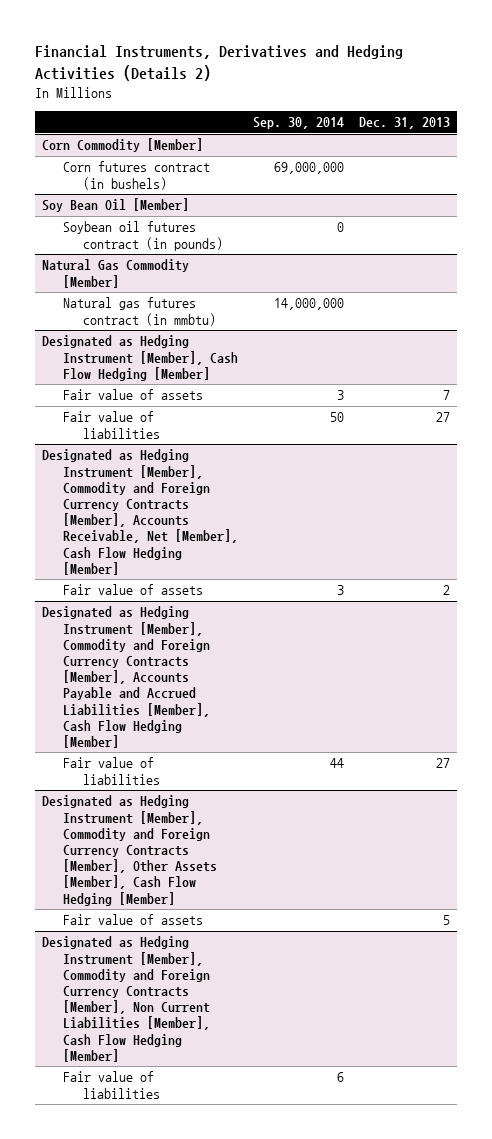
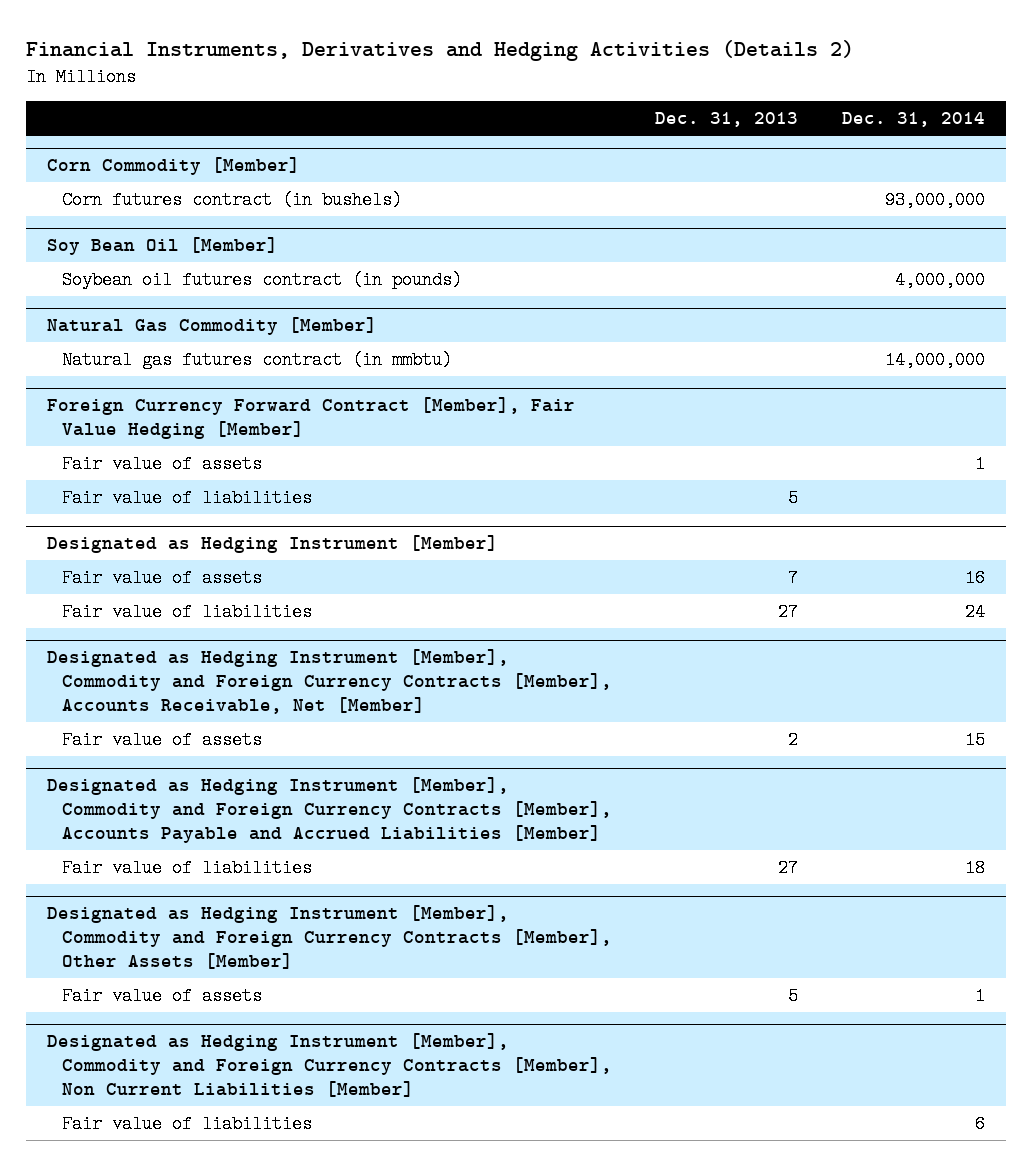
- | Sep. 30, 2014 | Dec. 31, 2013
+ | Dec. 31, 2013 | Dec. 31, 2014
- Designated as Hedging Instrument [Member], Cash Flow Hedging [Member]
+ Foreign Currency Forward Contract [Member], Fair Value Hedging [Member]
+ Fair value of assets | | 1
+ Fair value of liabilities | 5 |
+ Designated as Hedging Instrument [Member]
- Designated as Hedging Instrument [Member], Commodity and Foreign Currency Contracts [Member], Accounts Receivable, Net [Member], Cash Flow Hedging [Member]
+ Designated as Hedging Instrument [Member], Commodity and Foreign Currency Contracts [Member], Accounts Receivable, Net [Member]
- Designated as Hedging Instrument [Member], Commodity and Foreign Currency Contracts [Member], Accounts Payable and Accrued Liabilities [Member], Cash Flow Hedging [Member]
+ Designated as Hedging Instrument [Member], Commodity and Foreign Currency Contracts [Member], Accounts Payable and Accrued Liabilities [Member]
- Designated as Hedging Instrument [Member], Commodity and Foreign Currency Contracts [Member], Other Assets [Member], Cash Flow Hedging [Member]
+ Designated as Hedging Instrument [Member], Commodity and Foreign Currency Contracts [Member], Other Assets [Member]
- Designated as Hedging Instrument [Member], Commodity and Foreign Currency Contracts [Member], Non Current Liabilities [Member], Cash Flow Hedging [Member]
+ Designated as Hedging Instrument [Member], Commodity and Foreign Currency Contracts [Member], Non Current Liabilities [Member]

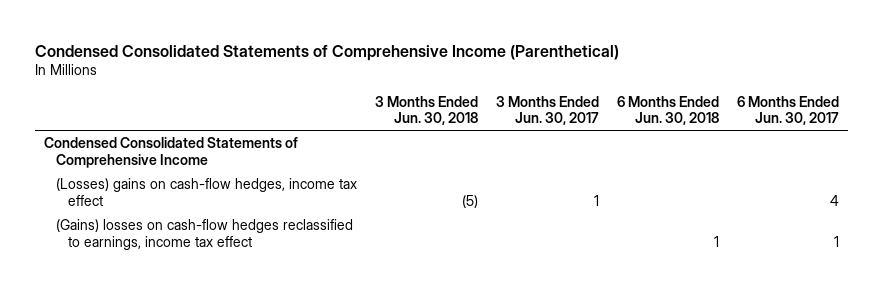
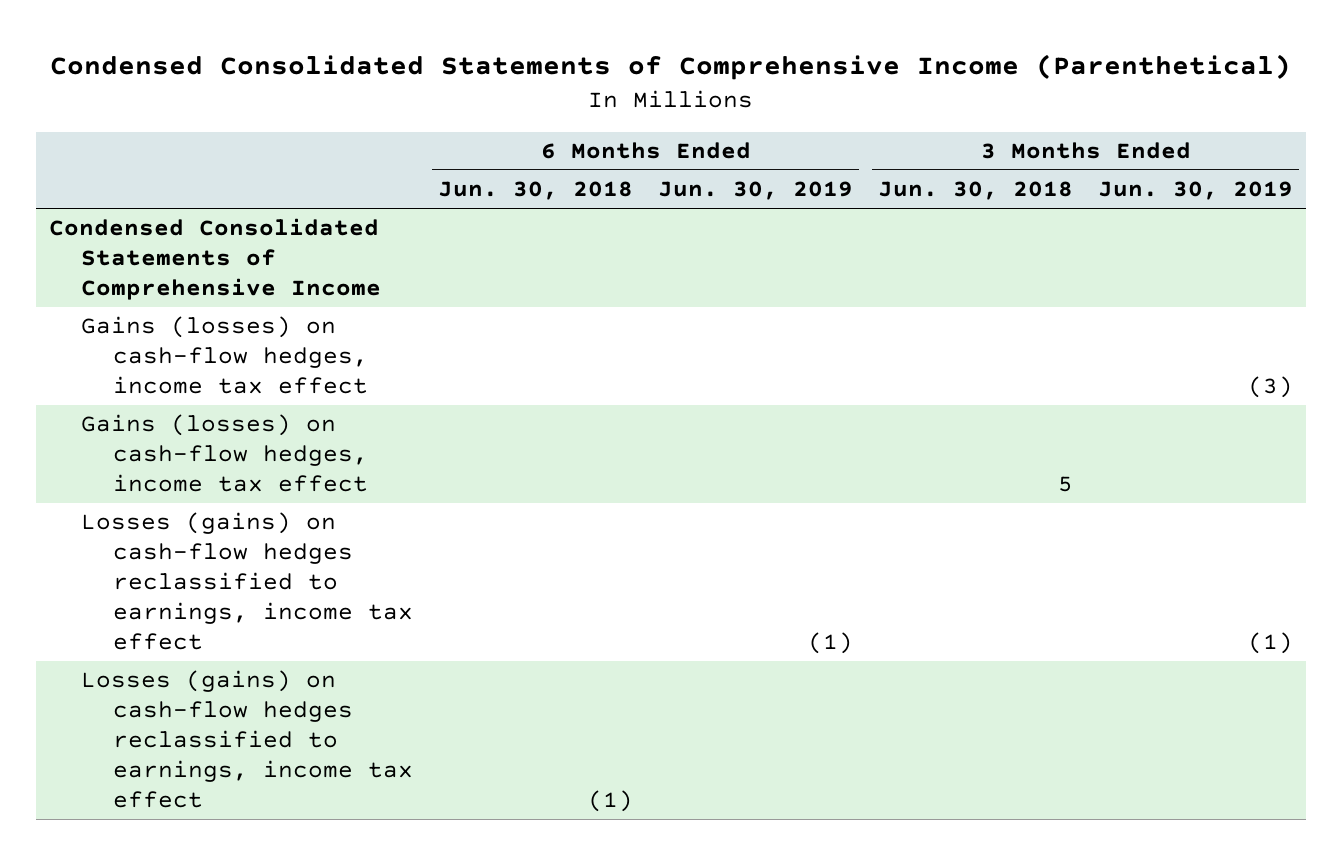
- | 3 Months Ended Jun. 30, 2018 | 3 Months Ended Jun. 30, 2017 | 6 Months Ended Jun. 30, 2018 | 6 Months Ended Jun. 30, 2017
+ | 6 Months Ended Jun. 30, 2018 | 6 Months Ended Jun. 30, 2019 | 3 Months Ended Jun. 30, 2018 | 3 Months Ended Jun. 30, 2019
- (Losses) gains on cash-flow hedges, income tax effect | (5) | 1 | | 4
- (Gains) losses on cash-flow hedges reclassified to earnings, income tax effect | | | 1 | 1
+ Gains (losses) on cash-flow hedges, income tax effect | | | | (3)
+ Gains (losses) on cash-flow hedges, income tax effect | | | 5 |
+ Losses (gains) on cash-flow hedges reclassified to earnings, income tax effect | | (1) | | (1)
+ Losses (gains) on cash-flow hedges reclassified to earnings, income tax effect | (1) | | |

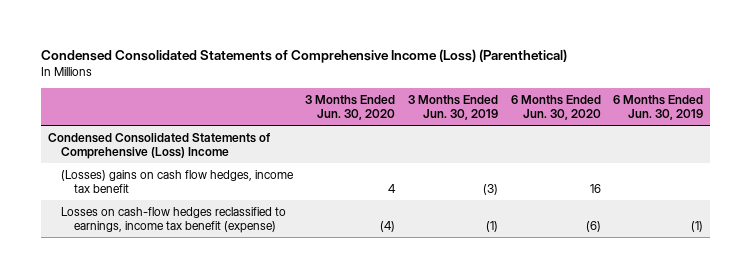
- Condensed Consolidated Statements of Comprehensive Income (Parenthetical)
+ Condensed Consolidated Statements of Comprehensive Income (Loss) (Parenthetical)
- | 6 Months Ended Jun. 30, 2018 | 6 Months Ended Jun. 30, 2019 | 3 Months Ended Jun. 30, 2018 | 3 Months Ended Jun. 30, 2019
+ | 3 Months Ended Jun. 30, 2020 | 3 Months Ended Jun. 30, 2019 | 6 Months Ended Jun. 30, 2020 | 6 Months Ended Jun. 30, 2019
- Condensed Consolidated Statements of Comprehensive Income
- Gains (losses) on cash-flow hedges, income tax effect | | | | (3)
- Gains (losses) on cash-flow hedges, income tax effect | | | 5 |
- Losses (gains) on cash-flow hedges reclassified to earnings, income tax effect | | (1) | | (1)
- Losses (gains) on cash-flow hedges reclassified to earnings, income tax effect | (1) | | |
+ Condensed Consolidated Statements of Comprehensive (Loss) Income
+ (Losses) gains on cash flow hedges, income tax benefit | 4 | (3) | 16 |
+ Losses on cash-flow hedges reclassified to earnings, income tax benefit (expense) | (4) | (1) | (6) | (1)

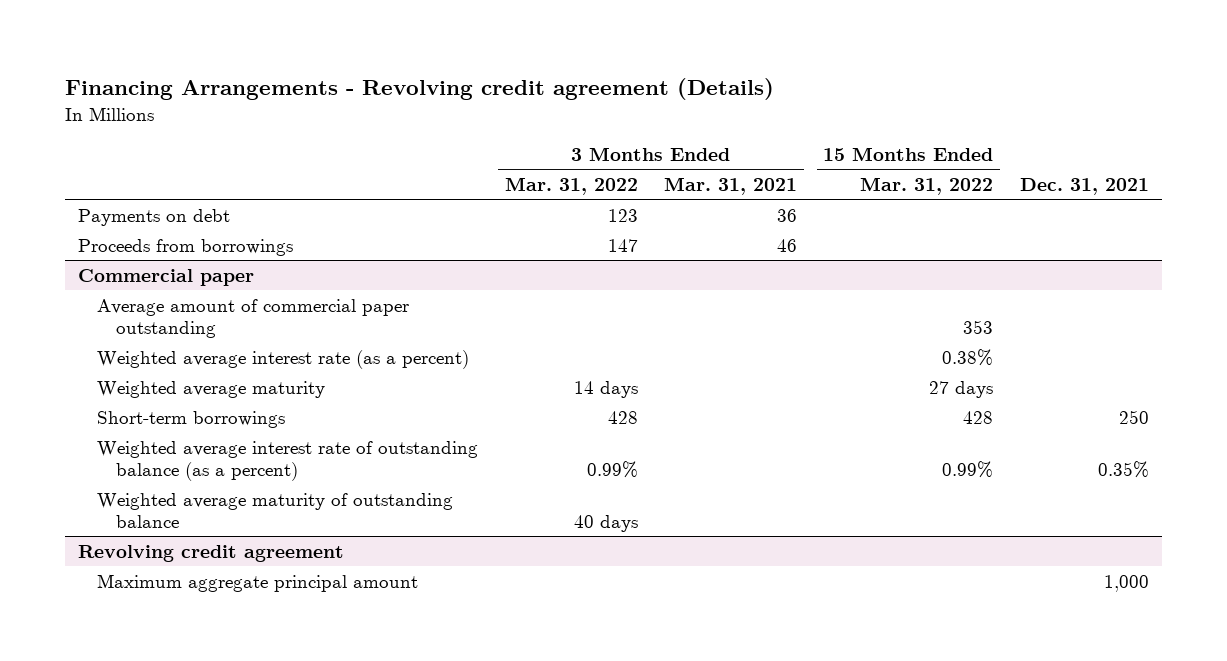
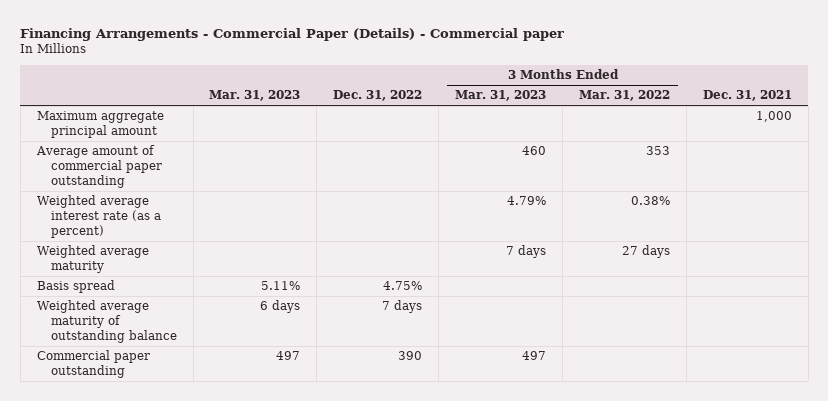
- Financing Arrangements - Revolving credit agreement (Details)
+ Financing Arrangements - Commercial Paper (Details) - Commercial paper
- | 3 Months Ended Mar. 31, 2022 | 3 Months Ended Mar. 31, 2021 | 15 Months Ended Mar. 31, 2022 | Dec. 31, 2021
+ | Mar. 31, 2023 | Dec. 31, 2022 | 3 Months Ended Mar. 31, 2023 | 3 Months Ended Mar. 31, 2022 | Dec. 31, 2021
- Payments on debt | 123 | 36 | |
- Proceeds from borrowings | 147 | 46 | |
- Commercial paper
- Average amount of commercial paper outstanding | | | 353 |
- Weighted average interest rate (as a percent) | | | 0.38% |
- Weighted average maturity | 14 days | | 27 days |
- Short-term borrowings | 428 | | 428 | 250
- Weighted average interest rate of outstanding balance (as a percent) | 0.99% | | 0.99% | 0.35%
- Weighted average maturity of outstanding balance | 40 days | | |
- Revolving credit agreement
- Maximum aggregate principal amount | | | | 1,000
+ Maximum aggregate principal amount | | | | | 1,000
+ Average amount of commercial paper outstanding | | | 460 | 353 |
+ Weighted average interest rate (as a percent) | | | 4.79% | 0.38% |
+ Weighted average maturity | | | 7 days | 27 days |
+ Basis spread | 5.11% | 4.75% | | |
+ Weighted average maturity of outstanding balance | 6 days | 7 days | | |
+ Commercial paper outstanding | 497 | 390 | 497 | |

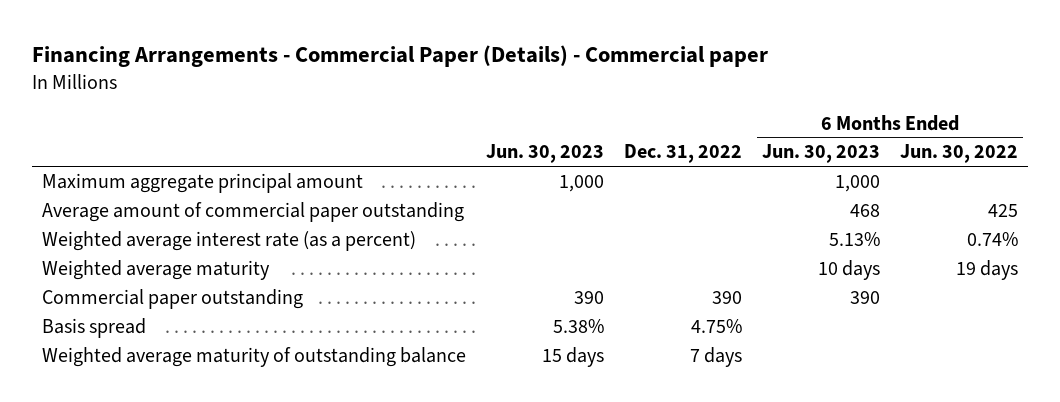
- | Mar. 31, 2023 | Dec. 31, 2022 | 3 Months Ended Mar. 31, 2023 | 3 Months Ended Mar. 31, 2022 | Dec. 31, 2021
+ | Jun. 30, 2023 | Dec. 31, 2022 | 6 Months Ended Jun. 30, 2023 | 6 Months Ended Jun. 30, 2022
moved up: Commercial paper outstanding | 390 | 390 | 390 |

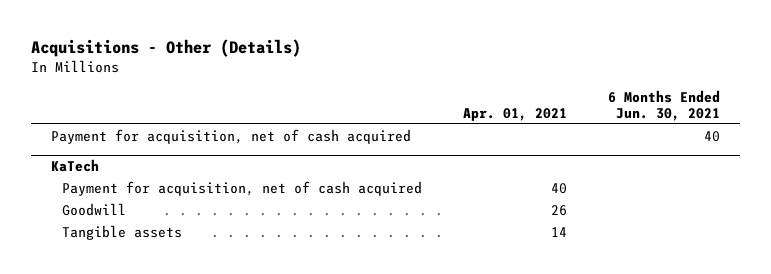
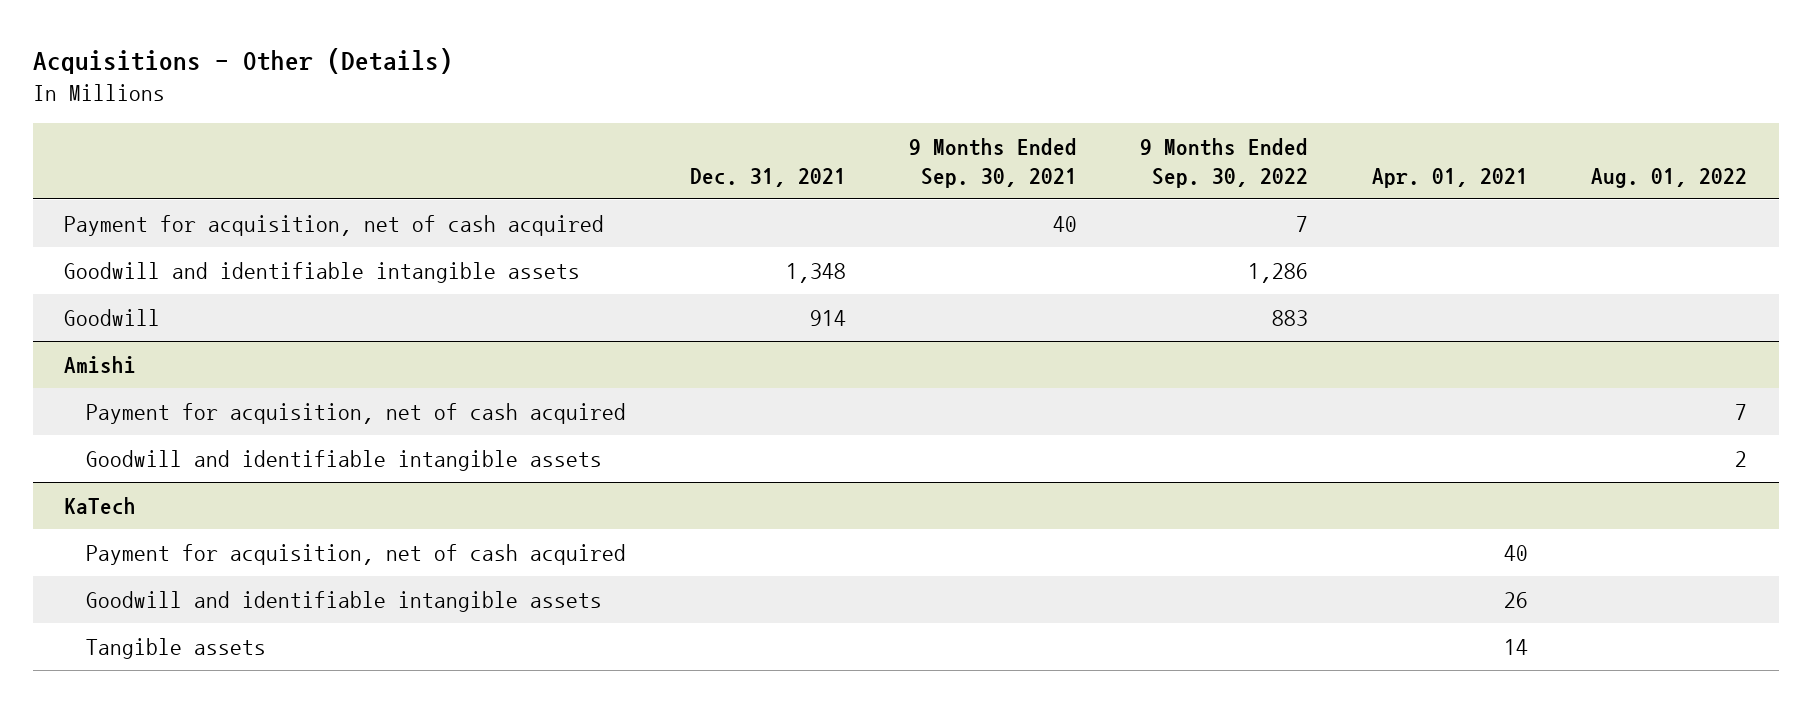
- | Apr. 01, 2021 | 6 Months Ended Jun. 30, 2021
+ | Dec. 31, 2021 | 9 Months Ended Sep. 30, 2021 | 9 Months Ended Sep. 30, 2022 | Apr. 01, 2021 | Aug. 01, 2022
+ Goodwill and identifiable intangible assets | 1,348 | | 1,286 | |
+ Goodwill | 914 | | 883 | |
+ Amishi
+ Payment for acquisition, net of cash acquired | | | | | 7
+ Goodwill and identifiable intangible assets | | | | | 2
@ KaTech
- Goodwill | 26 |
+ Goodwill and identifiable intangible assets | | | | 26 |

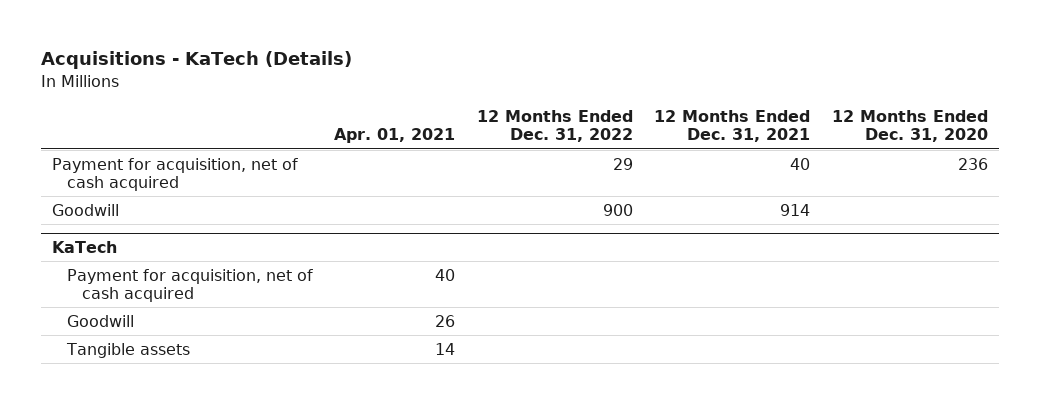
- Acquisitions - Other (Details)
+ Acquisitions - KaTech (Details)
- | Dec. 31, 2021 | 9 Months Ended Sep. 30, 2021 | 9 Months Ended Sep. 30, 2022 | Apr. 01, 2021 | Aug. 01, 2022
+ | Apr. 01, 2021 | 12 Months Ended Dec. 31, 2022 | 12 Months Ended Dec. 31, 2021 | 12 Months Ended Dec. 31, 2020
- Goodwill and identifiable intangible assets | 1,348 | | 1,286 | |
- Amishi
- Payment for acquisition, net of cash acquired | | | | | 7
- Goodwill and identifiable intangible assets | | | | | 2
@ KaTech
- Goodwill and identifiable intangible assets | | | | 26 |
+ Goodwill | 26 | | |

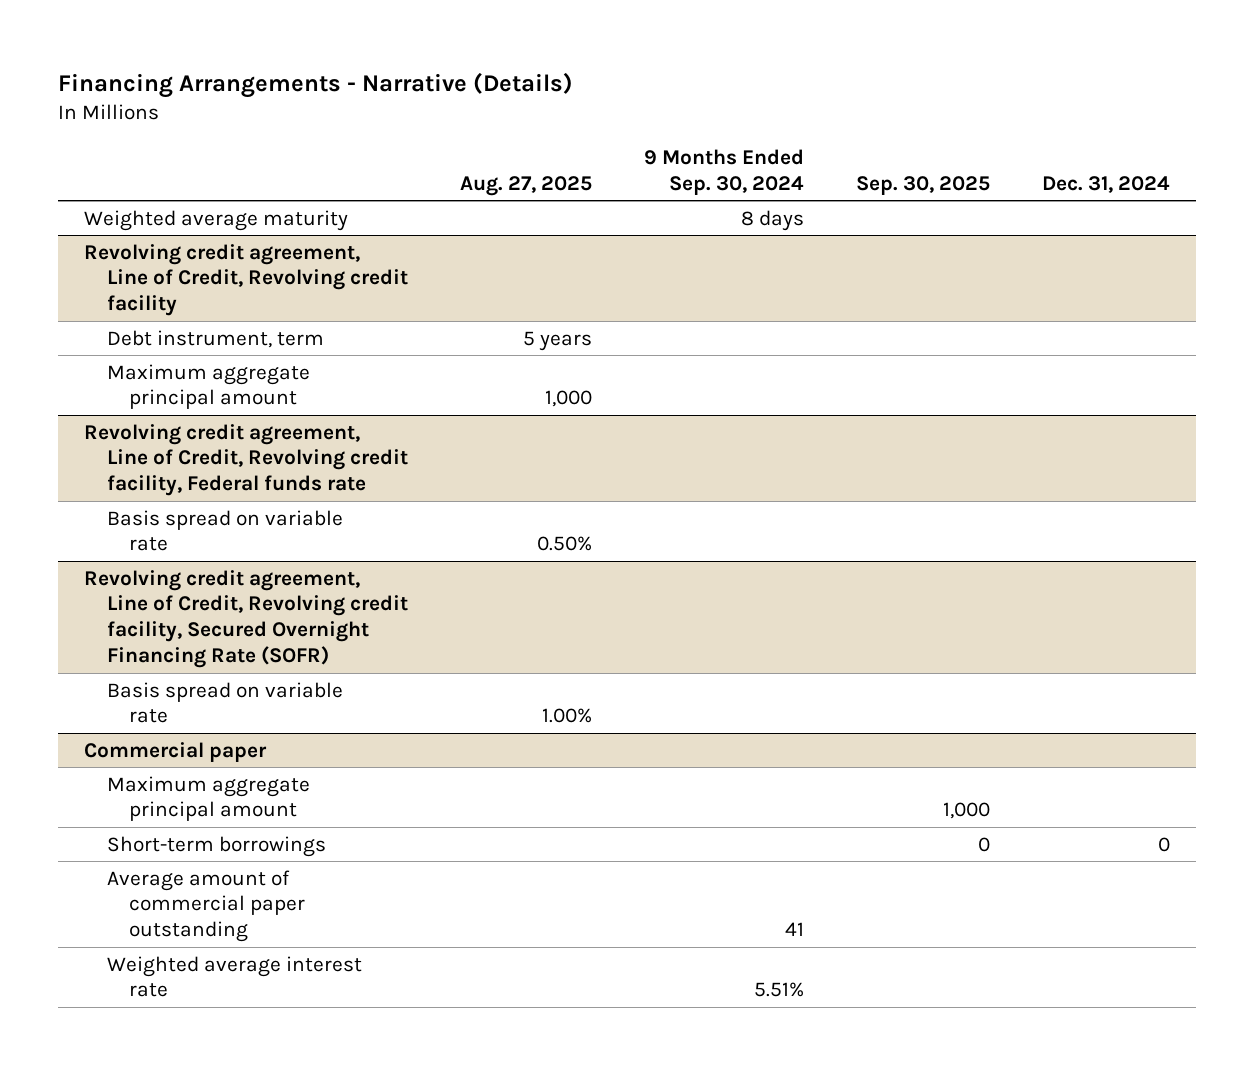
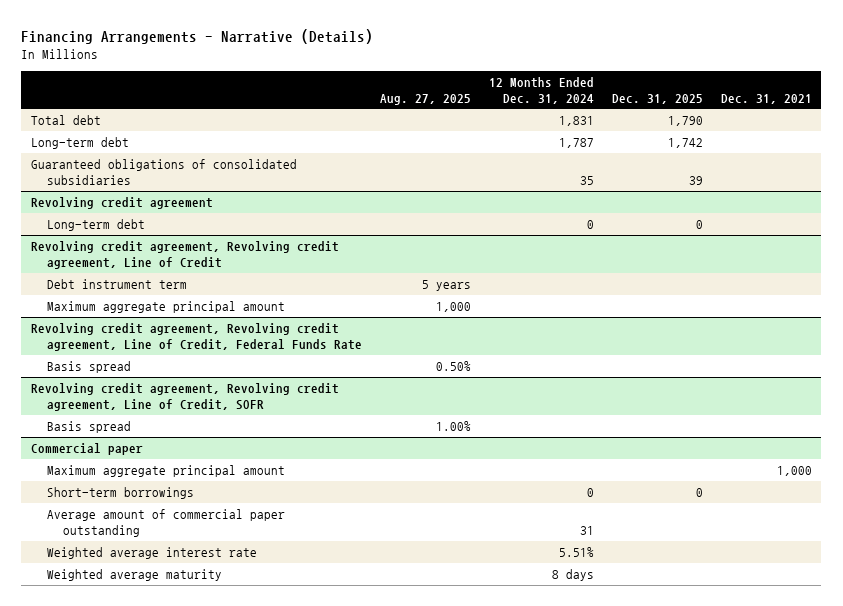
- | Aug. 27, 2025 | 9 Months Ended Sep. 30, 2024 | Sep. 30, 2025 | Dec. 31, 2024
+ | Aug. 27, 2025 | 12 Months Ended Dec. 31, 2024 | Dec. 31, 2025 | Dec. 31, 2021
- Weighted average maturity | | 8 days | |
- Revolving credit agreement, Line of Credit, Revolving credit facility
- Debt instrument, term | 5 years | | |
+ Total debt | | 1,831 | 1,790 |
+ Long-term debt | | 1,787 | 1,742 |
+ Guaranteed obligations of consolidated subsidiaries | | 35 | 39 |
+ Revolving credit agreement
+ Long-term debt | | 0 | 0 |
+ Revolving credit agreement, Revolving credit agreement, Line of Credit
+ Debt instrument term | 5 years | | |
- Revolving credit agreement, Line of Credit, Revolving credit facility, Federal funds rate
- Basis spread on variable rate | 0.50% | | |
- Revolving credit agreement, Line of Credit, Revolving credit facility, Secured Overnight Financing Rate (SOFR)
- Basis spread on variable rate | 1.00% | | |
+ Revolving credit agreement, Revolving credit agreement, Line of Credit, Federal Funds Rate
+ Basis spread | 0.50% | | |
+ Revolving credit agreement, Revolving credit agreement, Line of Credit, SOFR
+ Basis spread | 1.00% | | |
@ Commercial paper
+ Weighted average maturity | | 8 days | |

